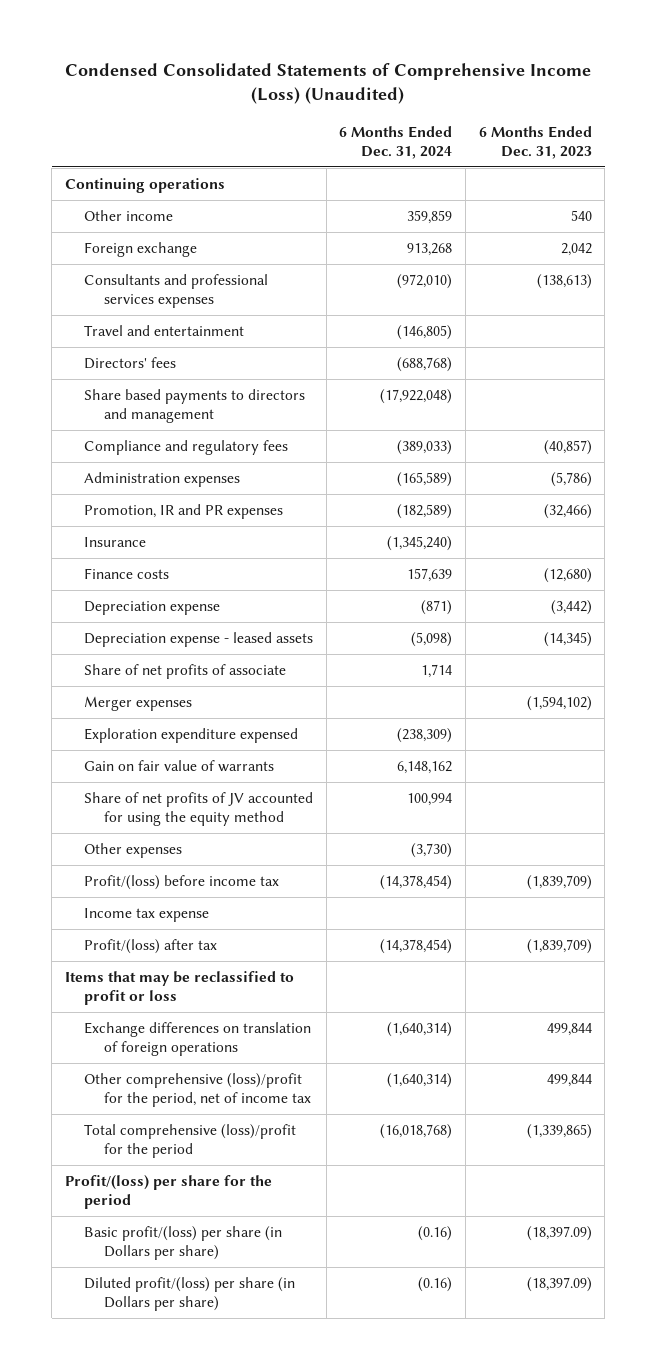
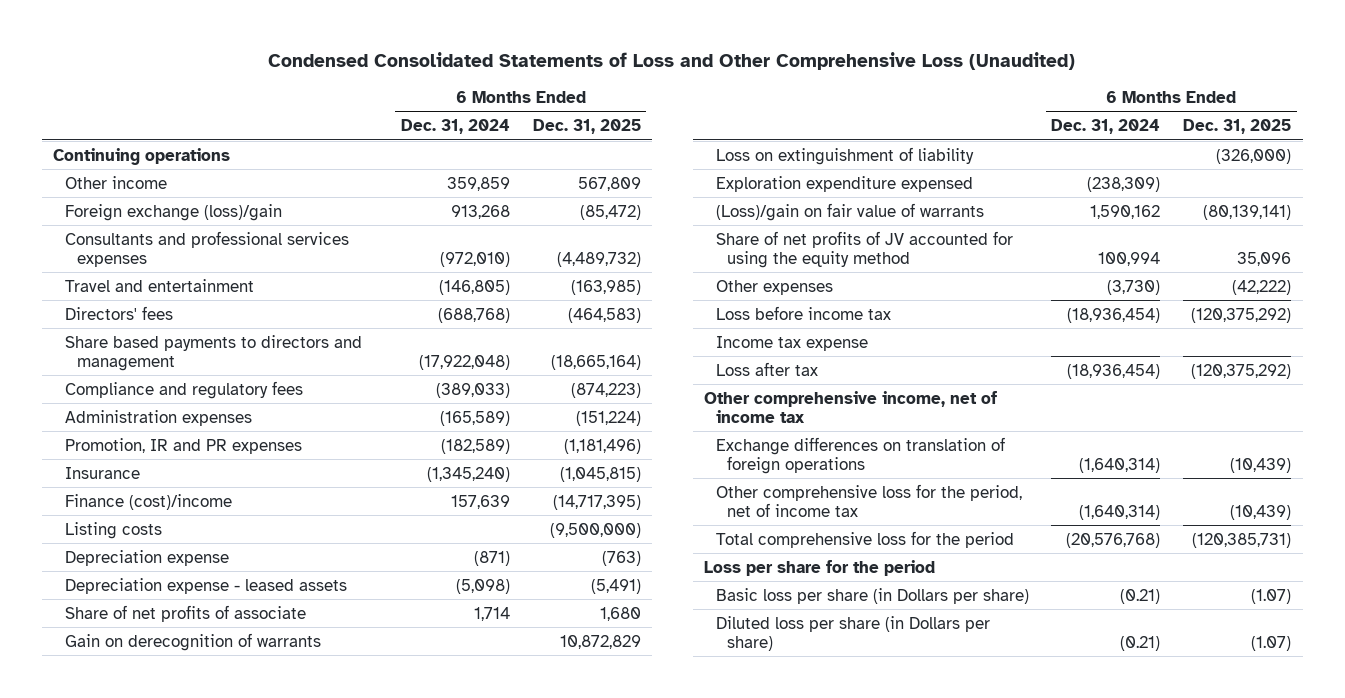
- Condensed Consolidated Statements of Comprehensive Income (Loss) (Unaudited)
+ Condensed Consolidated Statements of Loss and Other Comprehensive Loss (Unaudited)
- | 6 Months Ended Dec. 31, 2024 | 6 Months Ended Dec. 31, 2023
+ | 6 Months Ended Dec. 31, 2024 | 6 Months Ended Dec. 31, 2025
- Foreign exchange | 913,268 | 2,042
+ Foreign exchange (loss)/gain | 913,268 | (85,472)
- Finance costs | 157,639 | (12,680)
+ Finance (cost)/income | 157,639 | (14,717,395)
+ Listing costs | | (9,500,000)
- Merger expenses | | (1,594,102)
+ Gain on derecognition of warrants | | 10,872,829
+ Loss on extinguishment of liability | | (326,000)
- Gain on fair value of warrants | 6,148,162 |
+ (Loss)/gain on fair value of warrants | 1,590,162 | (80,139,141)
- Profit/(loss) before income tax | (14,378,454) | (1,839,709)
+ Loss before income tax | (18,936,454) | (120,375,292)
- Profit/(loss) after tax | (14,378,454) | (1,839,709)
- Items that may be reclassified to profit or loss
+ Loss after tax | (18,936,454) | (120,375,292)
+ Other comprehensive income, net of income tax
- Other comprehensive (loss)/profit for the period, net of income tax | (1,640,314) | 499,844
- Total comprehensive (loss)/profit for the period | (16,018,768) | (1,339,865)
- Profit/(loss) per share for the period
- Basic profit/(loss) per share (in Dollars per share) | (0.16) | (18,397.09)
- Diluted profit/(loss) per share (in Dollars per share) | (0.16) | (18,397.09)
+ Other comprehensive loss for the period, net of income tax | (1,640,314) | (10,439)
+ Total comprehensive loss for the period | (20,576,768) | (120,385,731)
+ Loss per share for the period
+ Basic loss per share (in Dollars per share) | (0.21) | (1.07)
+ Diluted loss per share (in Dollars per share) | (0.21) | (1.07)

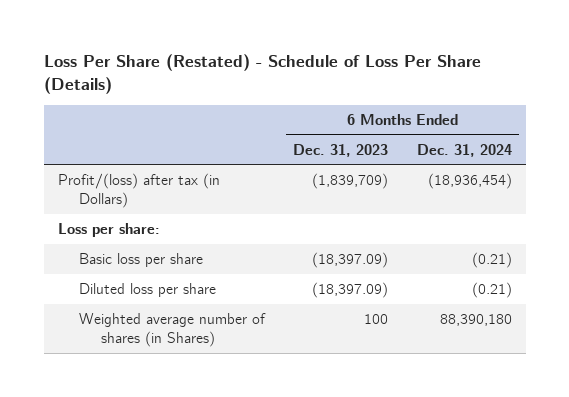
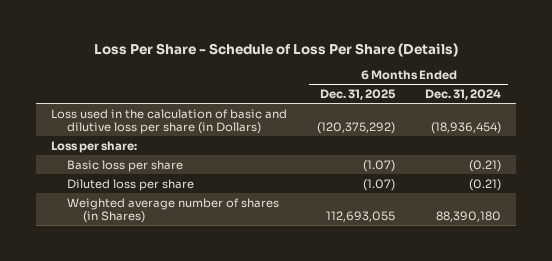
- Loss Per Share (Restated) - Schedule of Loss Per Share (Details)
+ Loss Per Share - Schedule of Loss Per Share (Details)
- | 6 Months Ended Dec. 31, 2023 | 6 Months Ended Dec. 31, 2024
+ | 6 Months Ended Dec. 31, 2025 | 6 Months Ended Dec. 31, 2024
- Profit/(loss) after tax (in Dollars) | (1,839,709) | (18,936,454)
+ Loss used in the calculation of basic and dilutive loss per share (in Dollars) | (120,375,292) | (18,936,454)

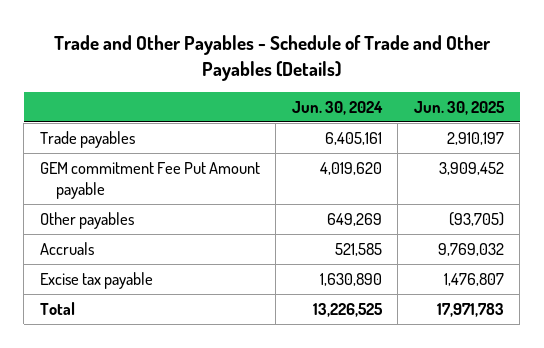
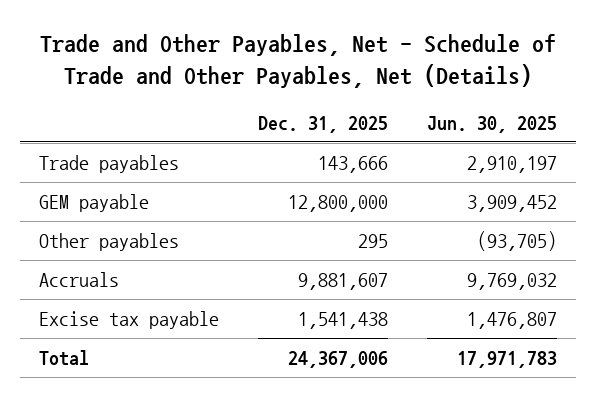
- Trade and Other Payables - Schedule of Trade and Other Payables (Details)
+ Trade and Other Payables, Net - Schedule of Trade and Other Payables, Net (Details)
- | Jun. 30, 2024 | Jun. 30, 2025
+ | Dec. 31, 2025 | Jun. 30, 2025
- GEM commitment Fee Put Amount payable | 4,019,620 | 3,909,452
+ GEM payable | 12,800,000 | 3,909,452

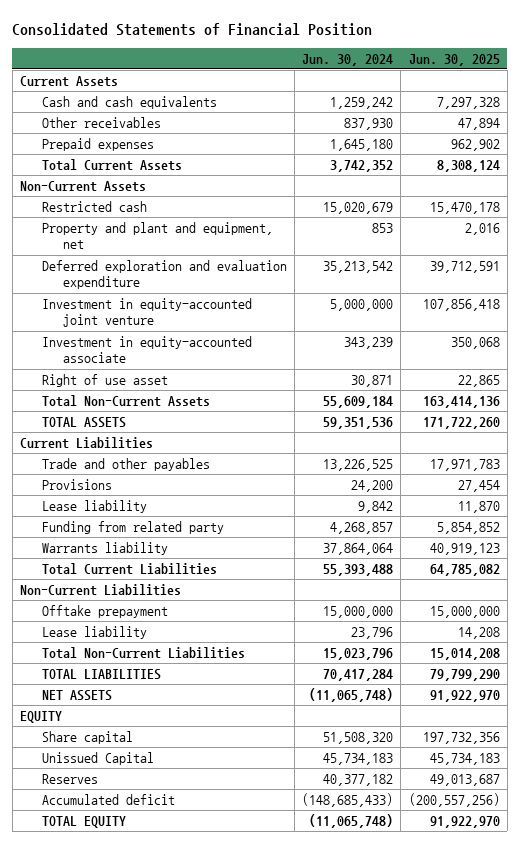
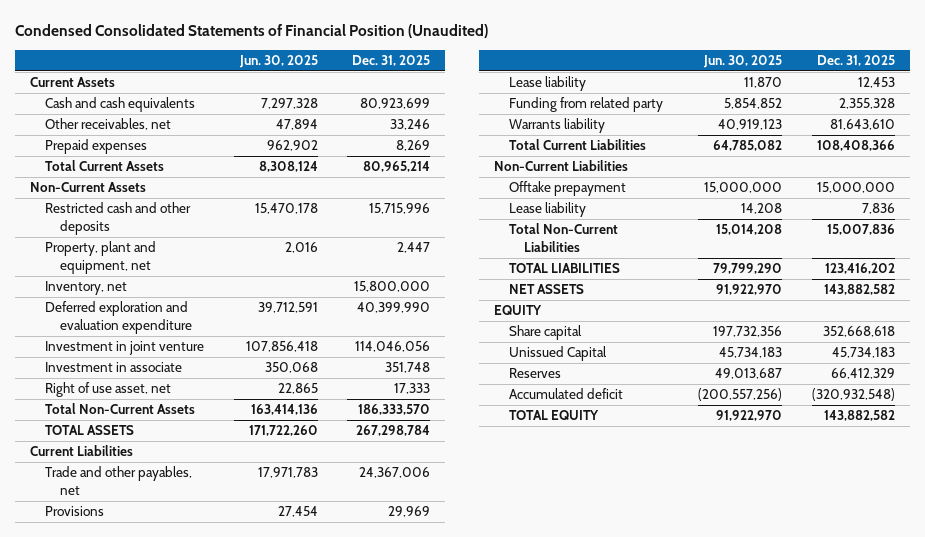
- Consolidated Statements of Financial Position
+ Condensed Consolidated Statements of Financial Position (Unaudited)
- | Jun. 30, 2024 | Jun. 30, 2025
+ | Jun. 30, 2025 | Dec. 31, 2025
- Other receivables | 837,930 | 47,894
+ Other receivables, net | 47,894 | 33,246
- Restricted cash | 15,020,679 | 15,470,178
- Property and plant and equipment, net | 853 | 2,016
+ Restricted cash and other deposits | 15,470,178 | 15,715,996
+ Property, plant and equipment, net | 2,016 | 2,447
+ Inventory, net | | 15,800,000
- Investment in equity-accounted joint venture | 5,000,000 | 107,856,418
- Investment in equity-accounted associate | 343,239 | 350,068
- Right of use asset | 30,871 | 22,865
+ Investment in joint venture | 107,856,418 | 114,046,056
+ Investment in associate | 350,068 | 351,748
+ Right of use asset, net | 22,865 | 17,333
- Trade and other payables | 13,226,525 | 17,971,783
+ Trade and other payables, net | 17,971,783 | 24,367,006

